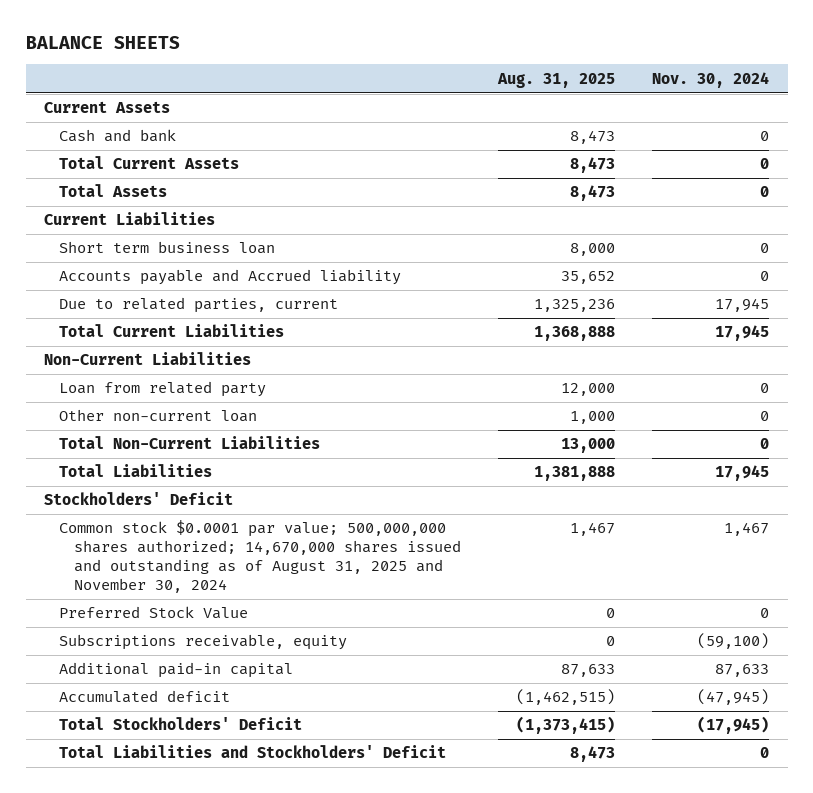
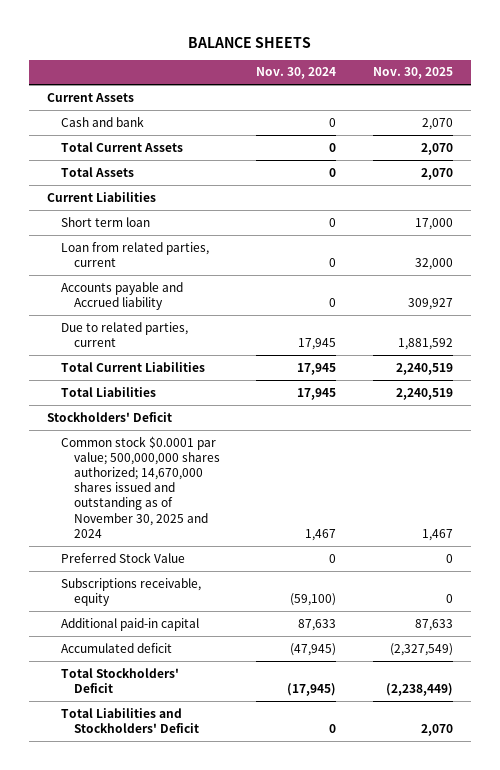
- | Aug. 31, 2025 | Nov. 30, 2024
+ | Nov. 30, 2024 | Nov. 30, 2025
- Short term business loan | 8,000 | 0
+ Short term loan | 0 | 17,000
+ Loan from related parties, current | 0 | 32,000
- Non-Current Liabilities
- Loan from related party | 12,000 | 0
- Other non-current loan | 1,000 | 0
- Total Non-Current Liabilities | 13,000 | 0
- Common stock $0.0001 par value; 500,000,000 shares authorized; 14,670,000 shares issued and outstanding as of August 31, 2025 and November 30, 2024 | 1,467 | 1,467
+ Common stock $0.0001 par value; 500,000,000 shares authorized; 14,670,000 shares issued and outstanding as of November 30, 2025 and 2024 | 1,467 | 1,467

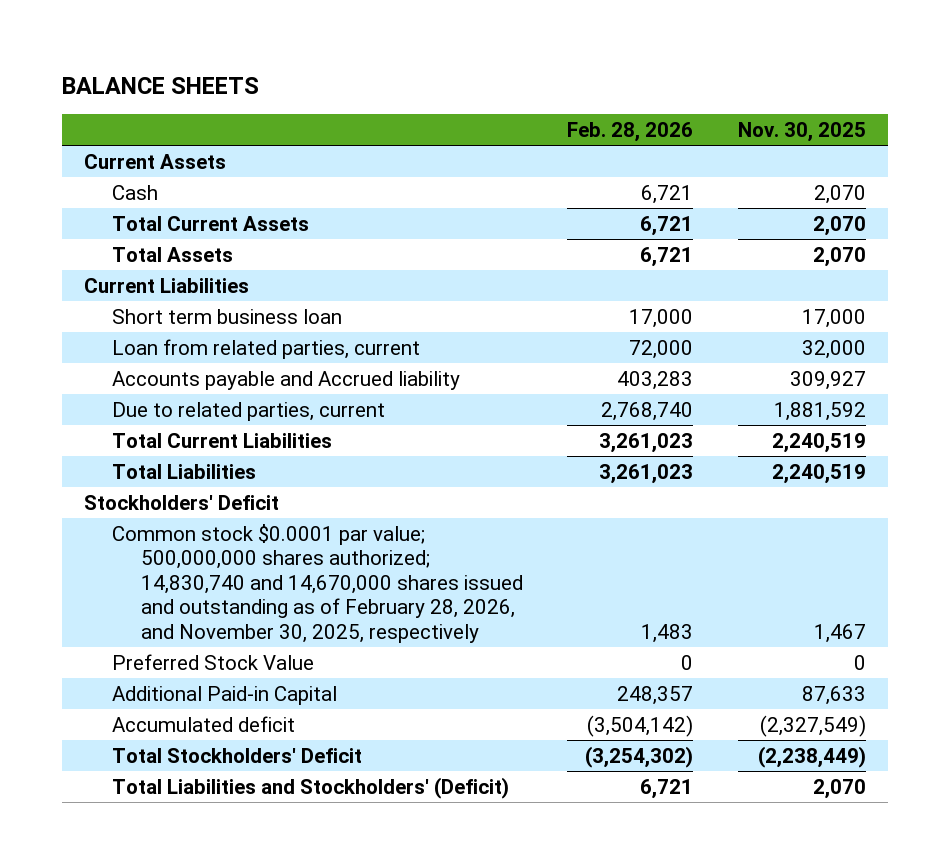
- | Nov. 30, 2024 | Nov. 30, 2025
+ | Feb. 28, 2026 | Nov. 30, 2025
- Cash and bank | 0 | 2,070
+ Cash | 6,721 | 2,070
- Short term loan | 0 | 17,000
+ Short term business loan | 17,000 | 17,000
- Common stock $0.0001 par value; 500,000,000 shares authorized; 14,670,000 shares issued and outstanding as of November 30, 2025 and 2024 | 1,467 | 1,467
+ Common stock $0.0001 par value; 500,000,000 shares authorized; 14,830,740 and 14,670,000 shares issued and outstanding as of February 28, 2026, and November 30, 2025, respectively | 1,483 | 1,467
- Subscriptions receivable, equity | (59,100) | 0
- Additional paid-in capital | 87,633 | 87,633
+ Additional Paid-in Capital | 248,357 | 87,633
- Total Liabilities and Stockholders' Deficit | 0 | 2,070
+ Total Liabilities and Stockholders' (Deficit) | 6,721 | 2,070

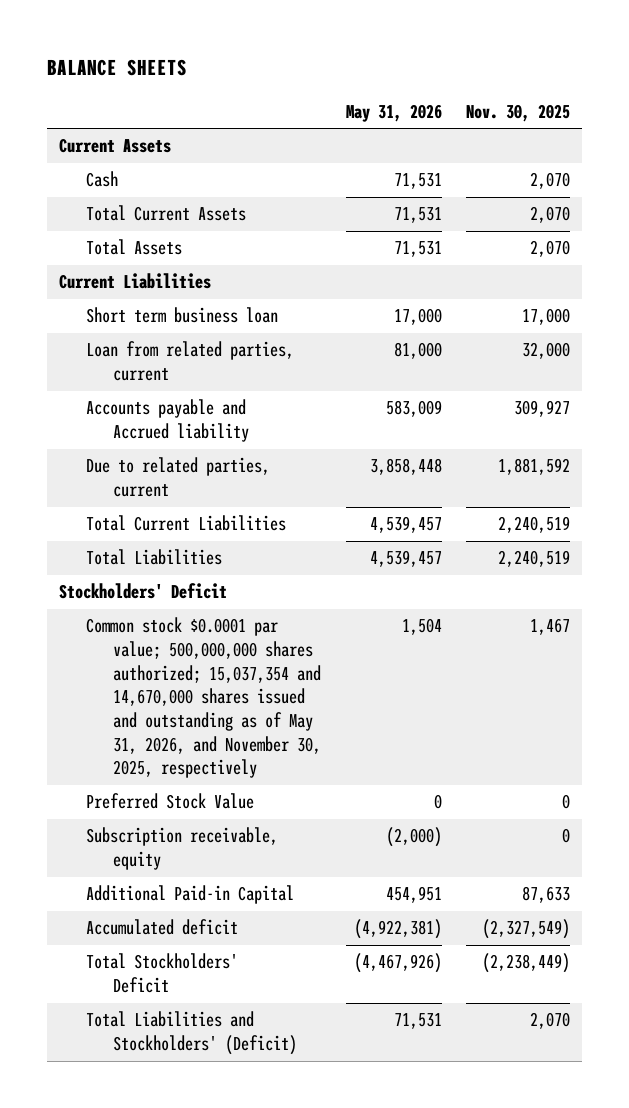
- | Feb. 28, 2026 | Nov. 30, 2025
+ | May 31, 2026 | Nov. 30, 2025
- Common stock $0.0001 par value; 500,000,000 shares authorized; 14,830,740 and 14,670,000 shares issued and outstanding as of February 28, 2026, and November 30, 2025, respectively | 1,483 | 1,467
+ Common stock $0.0001 par value; 500,000,000 shares authorized; 15,037,354 and 14,670,000 shares issued and outstanding as of May 31, 2026, and November 30, 2025, respectively | 1,504 | 1,467
+ Subscription receivable, equity | (2,000) | 0

